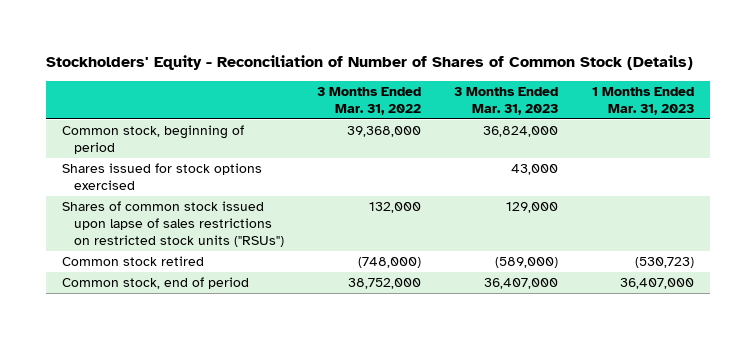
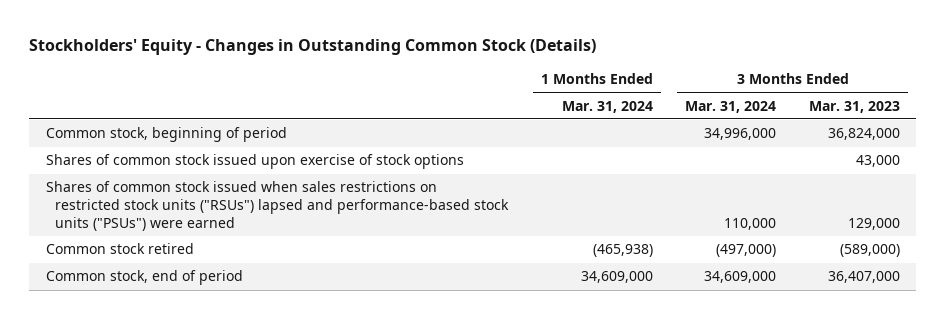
- Stockholders' Equity - Reconciliation of Number of Shares of Common Stock (Details)
+ Stockholders' Equity - Changes in Outstanding Common Stock (Details)
- | 3 Months Ended Mar. 31, 2022 | 3 Months Ended Mar. 31, 2023 | 1 Months Ended Mar. 31, 2023
+ | 1 Months Ended Mar. 31, 2024 | 3 Months Ended Mar. 31, 2024 | 3 Months Ended Mar. 31, 2023
- Shares issued for stock options exercised | | 43,000 |
- Shares of common stock issued upon lapse of sales restrictions on restricted stock units ("RSUs") | 132,000 | 129,000 |
+ Shares of common stock issued upon exercise of stock options | | | 43,000
+ Shares of common stock issued when sales restrictions on restricted stock units ("RSUs") lapsed and performance-based stock units ("PSUs") were earned | | 110,000 | 129,000

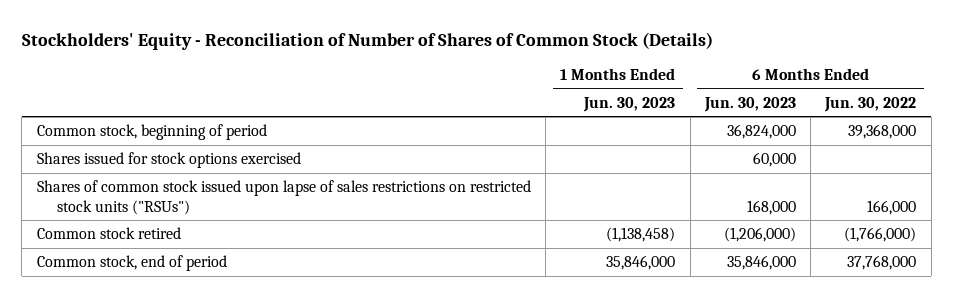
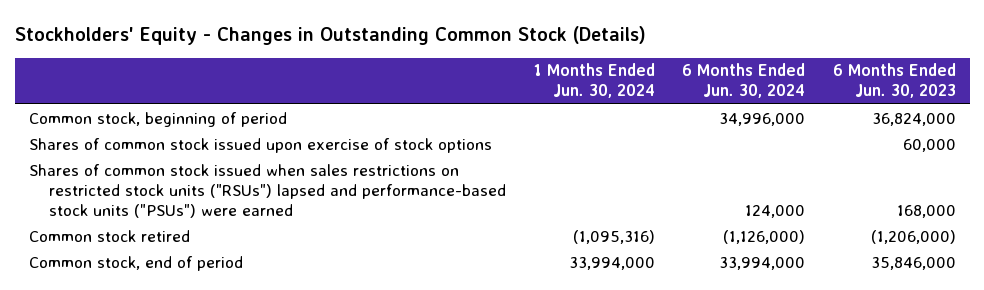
- Stockholders' Equity - Reconciliation of Number of Shares of Common Stock (Details)
+ Stockholders' Equity - Changes in Outstanding Common Stock (Details)
- | 1 Months Ended Jun. 30, 2023 | 6 Months Ended Jun. 30, 2023 | 6 Months Ended Jun. 30, 2022
+ | 1 Months Ended Jun. 30, 2024 | 6 Months Ended Jun. 30, 2024 | 6 Months Ended Jun. 30, 2023
- Shares issued for stock options exercised | | 60,000 |
- Shares of common stock issued upon lapse of sales restrictions on restricted stock units ("RSUs") | | 168,000 | 166,000
+ Shares of common stock issued upon exercise of stock options | | | 60,000
+ Shares of common stock issued when sales restrictions on restricted stock units ("RSUs") lapsed and performance-based stock units ("PSUs") were earned | | 124,000 | 168,000

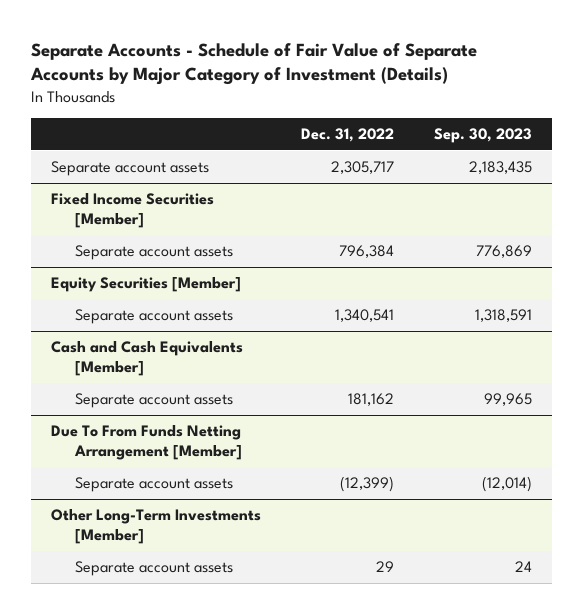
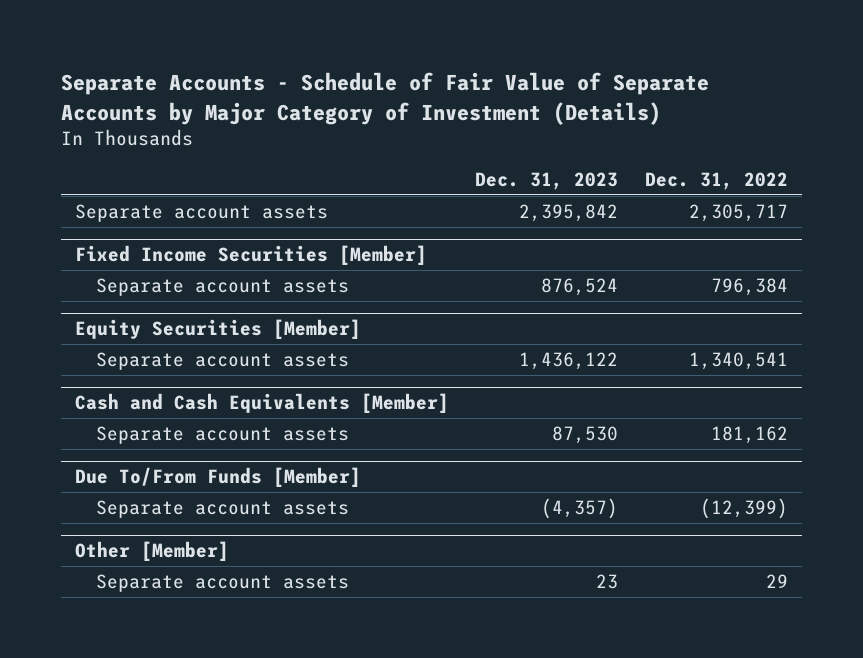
- | Dec. 31, 2022 | Sep. 30, 2023
+ | Dec. 31, 2023 | Dec. 31, 2022
- Due To From Funds Netting Arrangement [Member]
+ Due To/From Funds [Member]
- Other Long-Term Investments [Member]
+ Other [Member]

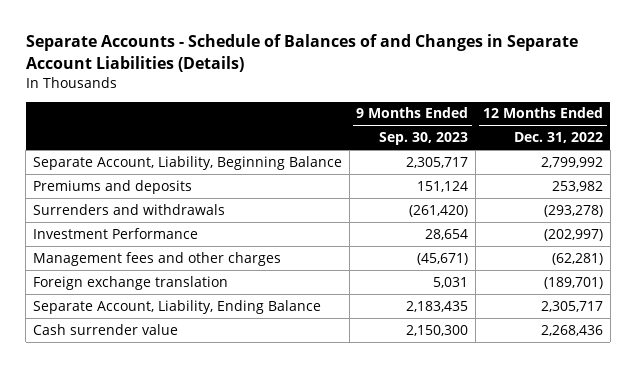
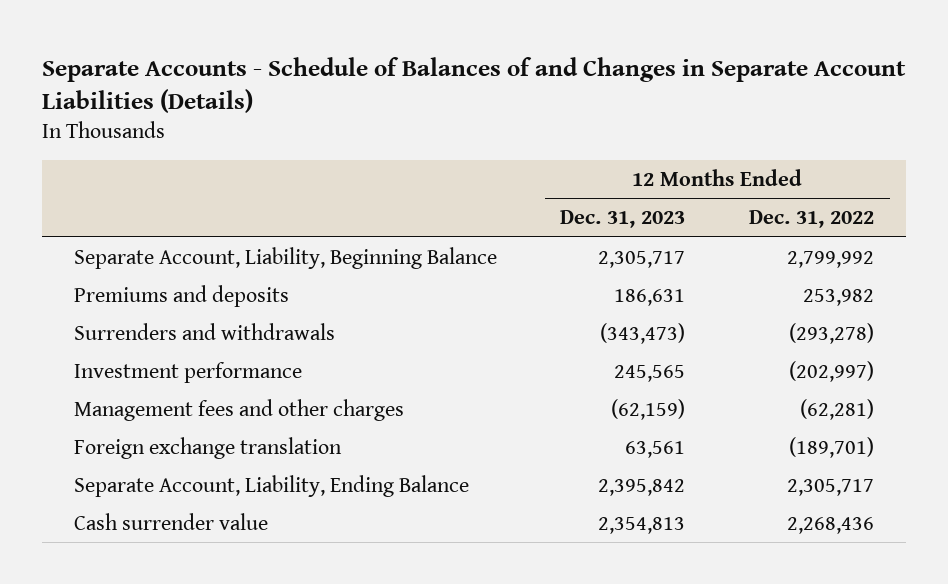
- | 9 Months Ended Sep. 30, 2023 | 12 Months Ended Dec. 31, 2022
+ | 12 Months Ended Dec. 31, 2023 | 12 Months Ended Dec. 31, 2022
- Investment Performance | 28,654 | (202,997)
+ Investment performance | 245,565 | (202,997)

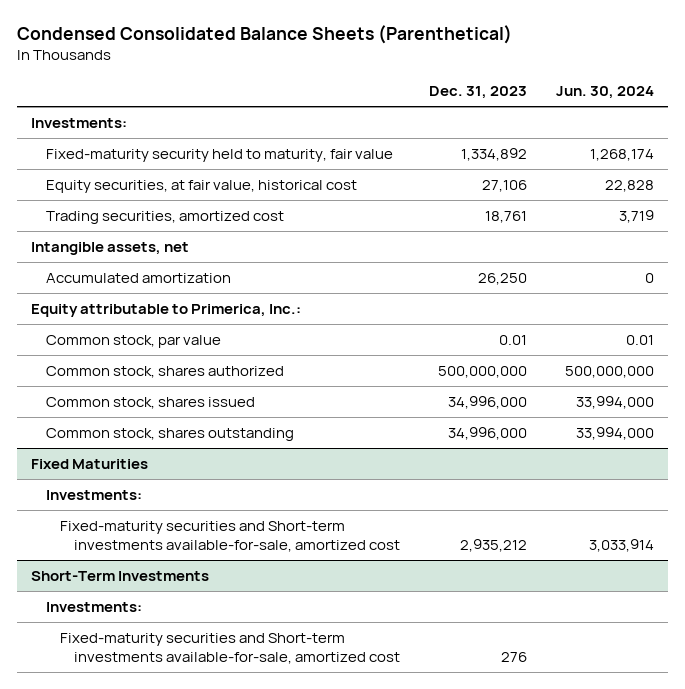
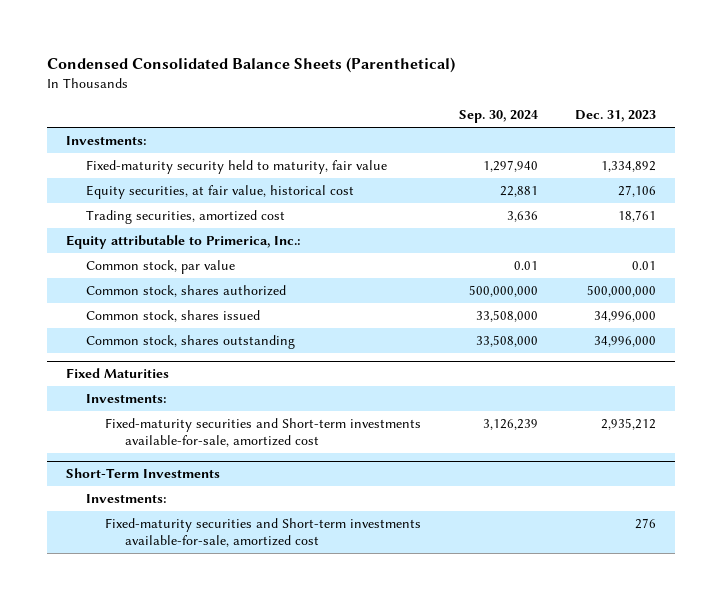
- | Dec. 31, 2023 | Jun. 30, 2024
+ | Sep. 30, 2024 | Dec. 31, 2023
- Intangible assets, net
- Accumulated amortization | 26,250 | 0

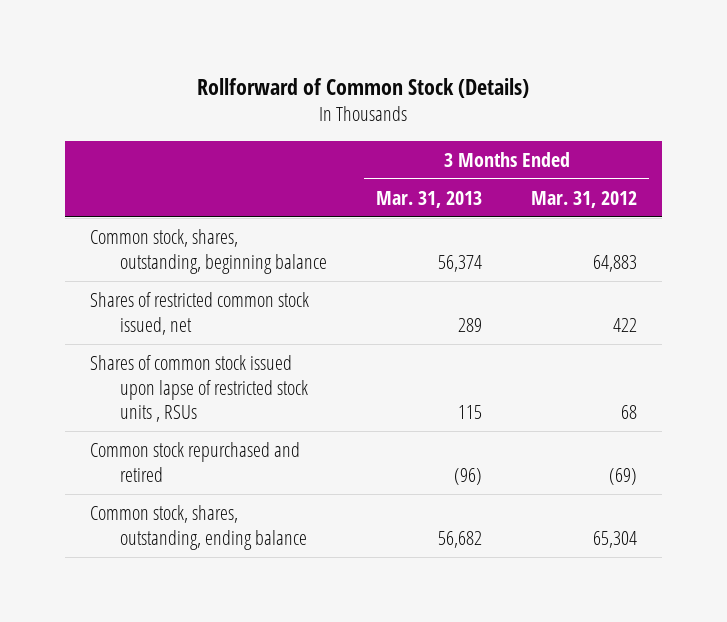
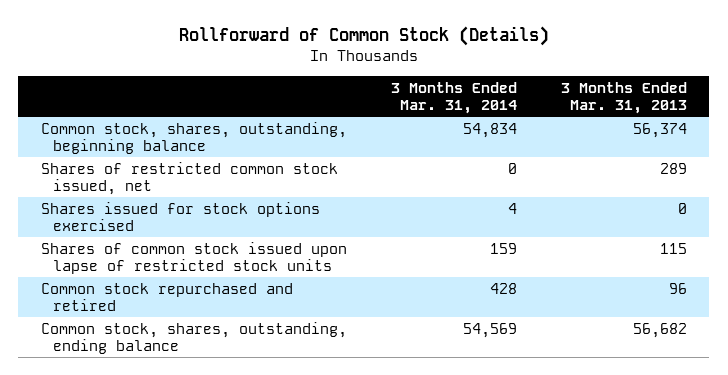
- | 3 Months Ended Mar. 31, 2013 | 3 Months Ended Mar. 31, 2012
+ | 3 Months Ended Mar. 31, 2014 | 3 Months Ended Mar. 31, 2013
- Shares of common stock issued upon lapse of restricted stock units , RSUs | 115 | 68
- Common stock repurchased and retired | (96) | (69)
+ Shares issued for stock options exercised | 4 | 0
+ Shares of common stock issued upon lapse of restricted stock units | 159 | 115
+ Common stock repurchased and retired | 428 | 96

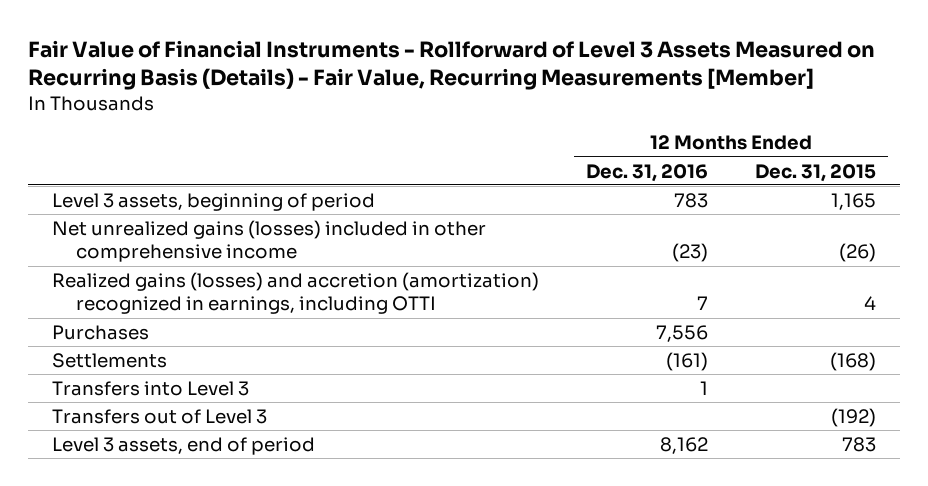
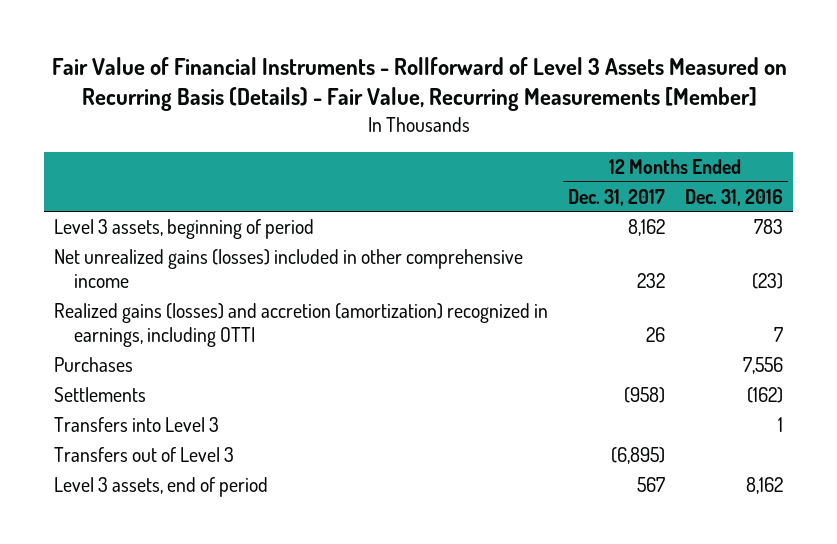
- | 12 Months Ended Dec. 31, 2016 | 12 Months Ended Dec. 31, 2015
+ | 12 Months Ended Dec. 31, 2017 | 12 Months Ended Dec. 31, 2016
- Settlements | (161) | (168)
+ Settlements | (958) | (162)

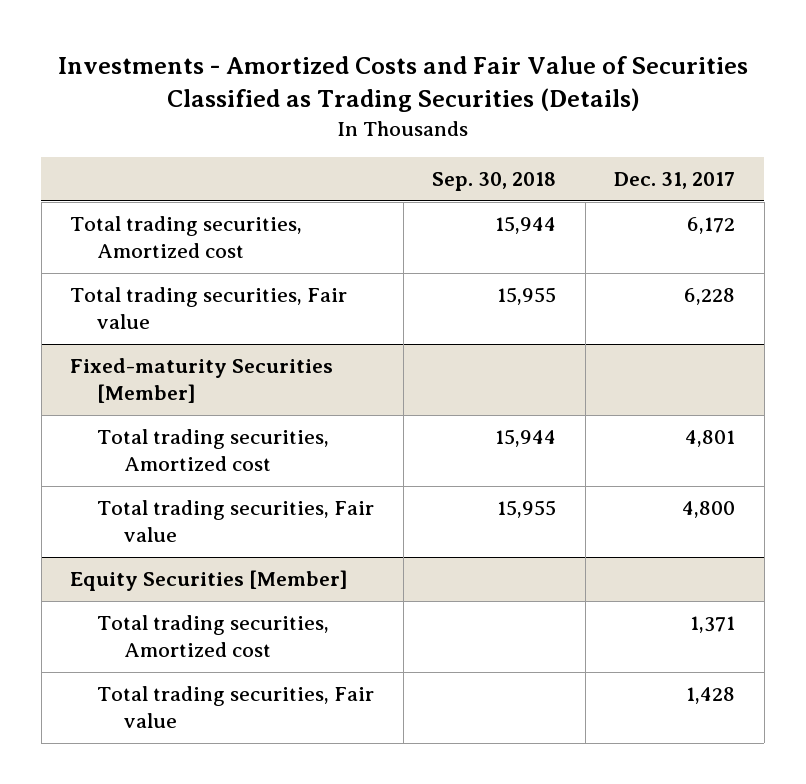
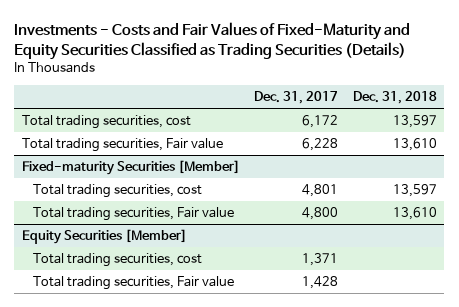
- Investments - Amortized Costs and Fair Value of Securities Classified as Trading Securities (Details)
+ Investments - Costs and Fair Values of Fixed-Maturity and Equity Securities Classified as Trading Securities (Details)
- | Sep. 30, 2018 | Dec. 31, 2017
+ | Dec. 31, 2017 | Dec. 31, 2018
- Total trading securities, Amortized cost | 15,944 | 6,172
+ Total trading securities, cost | 6,172 | 13,597
@ Fixed-maturity Securities [Member]
- Total trading securities, Amortized cost | 15,944 | 4,801
+ Total trading securities, cost | 4,801 | 13,597
@ Equity Securities [Member]
- Total trading securities, Amortized cost | | 1,371
+ Total trading securities, cost | 1,371 |

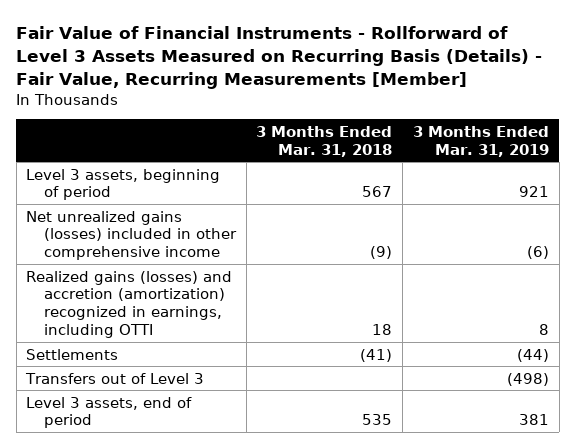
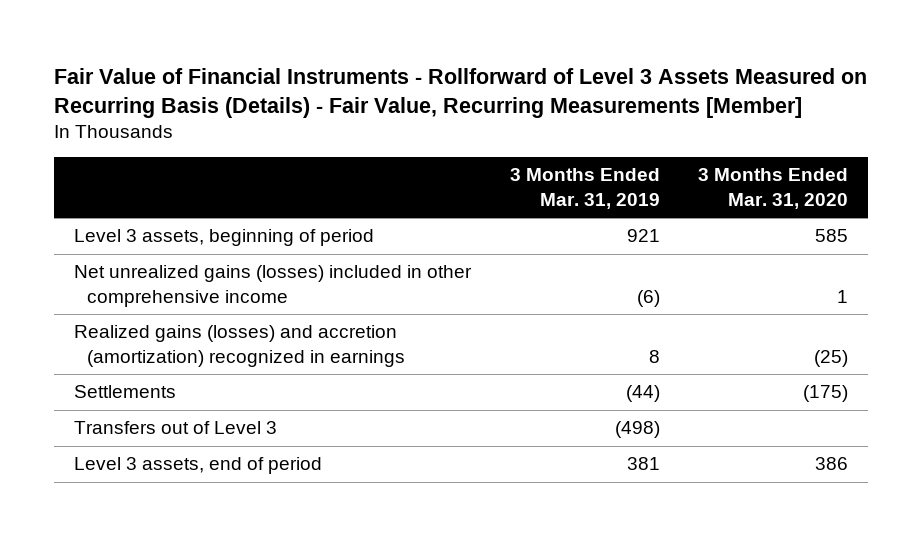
- | 3 Months Ended Mar. 31, 2018 | 3 Months Ended Mar. 31, 2019
+ | 3 Months Ended Mar. 31, 2019 | 3 Months Ended Mar. 31, 2020
- Realized gains (losses) and accretion (amortization) recognized in earnings, including OTTI | 18 | 8
+ Realized gains (losses) and accretion (amortization) recognized in earnings | 8 | (25)

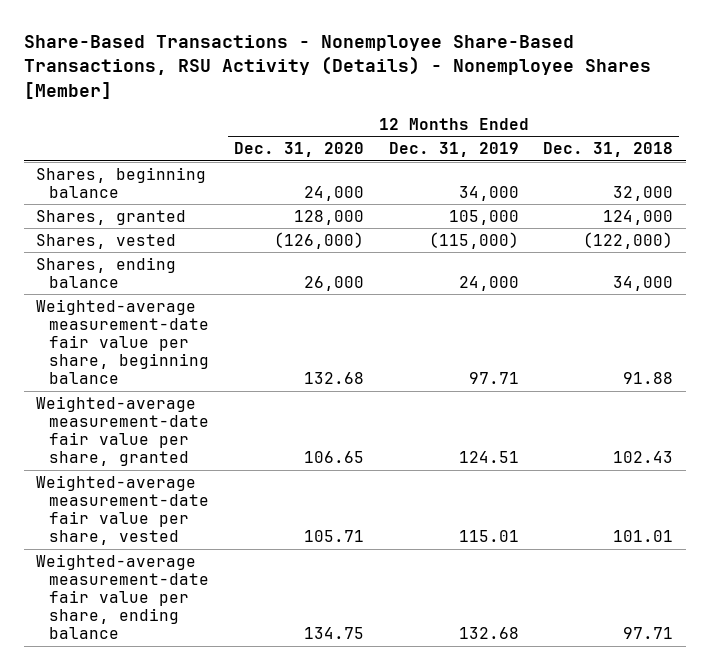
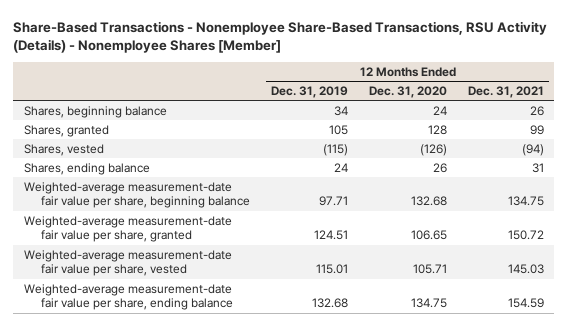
- | 12 Months Ended Dec. 31, 2020 | 12 Months Ended Dec. 31, 2019 | 12 Months Ended Dec. 31, 2018
+ | 12 Months Ended Dec. 31, 2019 | 12 Months Ended Dec. 31, 2020 | 12 Months Ended Dec. 31, 2021
- Shares, beginning balance | 24,000 | 34,000 | 32,000
- Shares, granted | 128,000 | 105,000 | 124,000
- Shares, vested | (126,000) | (115,000) | (122,000)
- Shares, ending balance | 26,000 | 24,000 | 34,000
+ Shares, beginning balance | 34 | 24 | 26
+ Shares, granted | 105 | 128 | 99
+ Shares, vested | (115) | (126) | (94)
+ Shares, ending balance | 24 | 26 | 31

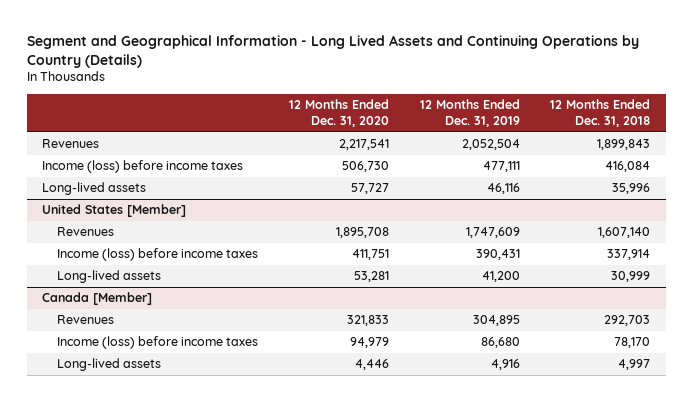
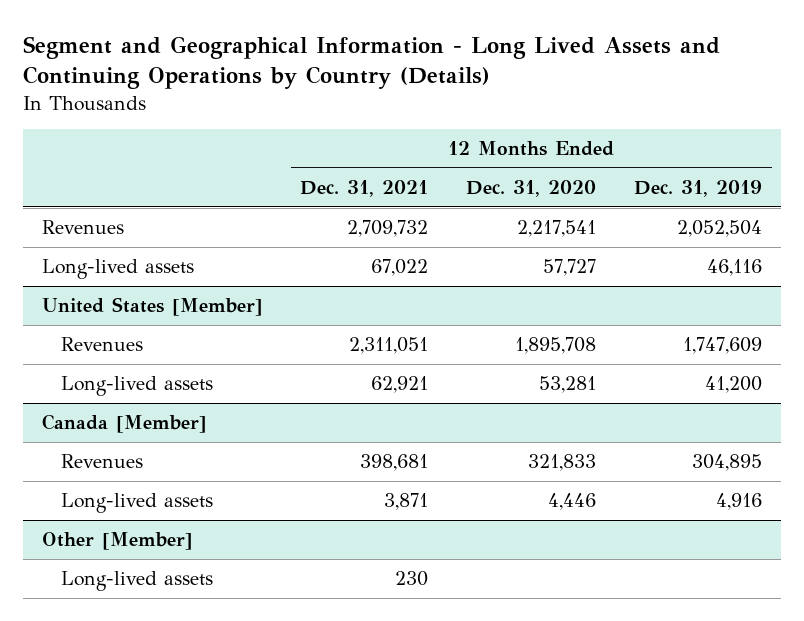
- | 12 Months Ended Dec. 31, 2020 | 12 Months Ended Dec. 31, 2019 | 12 Months Ended Dec. 31, 2018
+ | 12 Months Ended Dec. 31, 2021 | 12 Months Ended Dec. 31, 2020 | 12 Months Ended Dec. 31, 2019
- Income (loss) before income taxes | 506,730 | 477,111 | 416,084
@ United States [Member]
- Income (loss) before income taxes | 411,751 | 390,431 | 337,914
@ Canada [Member]
- Income (loss) before income taxes | 94,979 | 86,680 | 78,170
+ Other [Member]
+ Long-lived assets | 230 | |

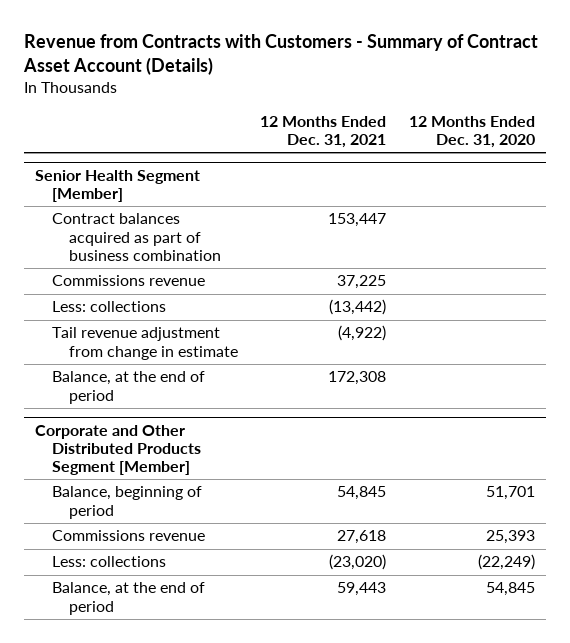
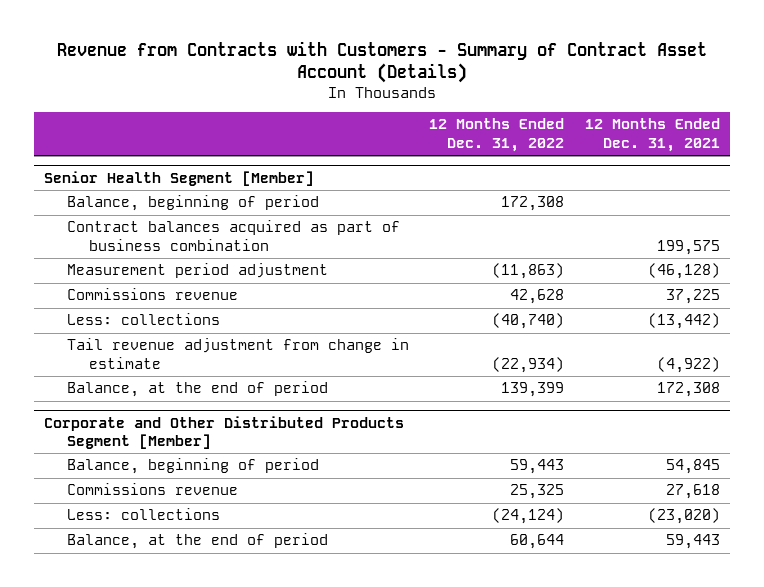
- | 12 Months Ended Dec. 31, 2021 | 12 Months Ended Dec. 31, 2020
+ | 12 Months Ended Dec. 31, 2022 | 12 Months Ended Dec. 31, 2021
@ Senior Health Segment [Member]
- Contract balances acquired as part of business combination | 153,447 |
+ Balance, beginning of period | 172,308 |
+ Contract balances acquired as part of business combination | | 199,575
+ Measurement period adjustment | (11,863) | (46,128)

